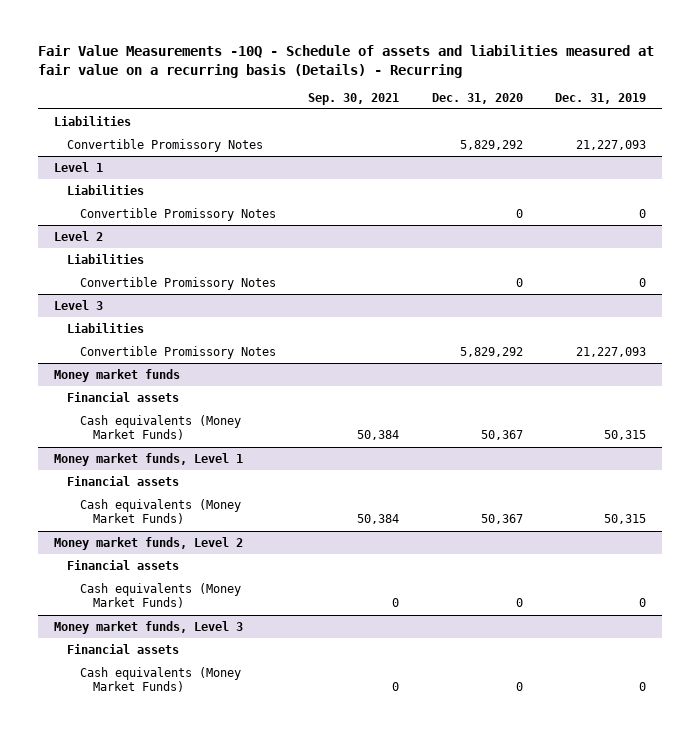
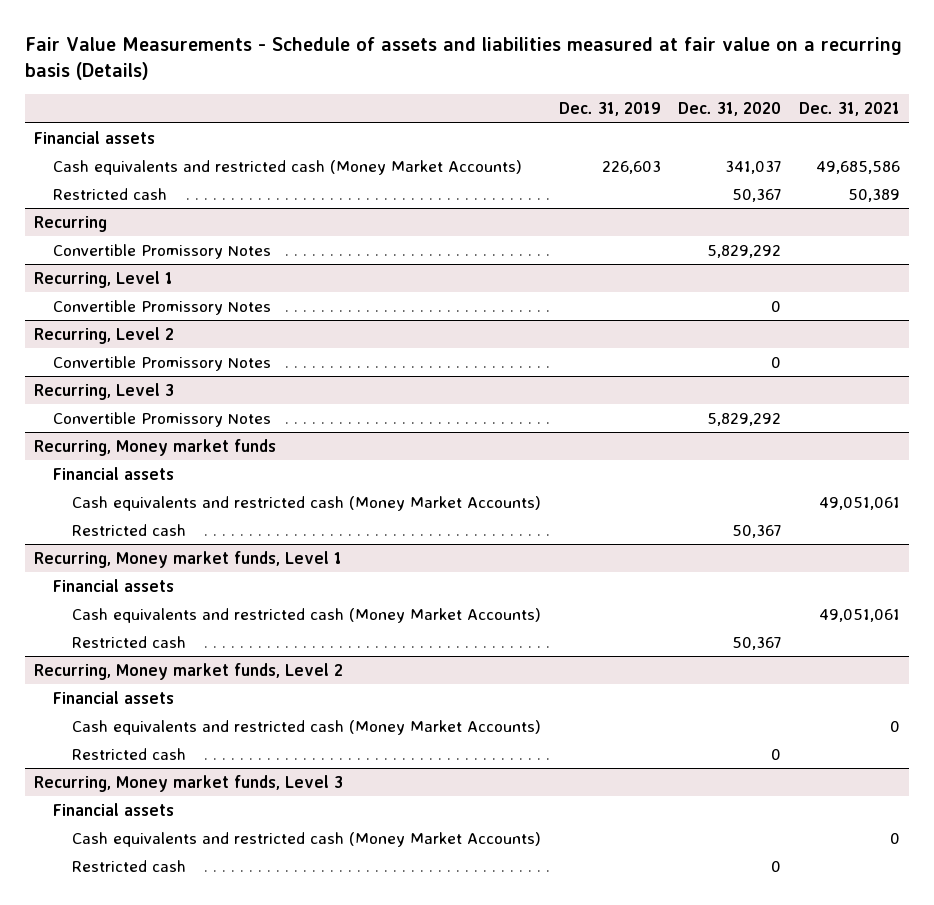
- Fair Value Measurements -10Q - Schedule of assets and liabilities measured at fair value on a recurring basis (Details) - Recurring
+ Fair Value Measurements - Schedule of assets and liabilities measured at fair value on a recurring basis (Details)
- | Sep. 30, 2021 | Dec. 31, 2020 | Dec. 31, 2019
+ | Dec. 31, 2019 | Dec. 31, 2020 | Dec. 31, 2021
- Liabilities
- Convertible Promissory Notes | | 5,829,292 | 21,227,093
- Level 1
- Liabilities
- Convertible Promissory Notes | | 0 | 0
- Level 2
- Liabilities
- Convertible Promissory Notes | | 0 | 0
- Level 3
- Liabilities
- Convertible Promissory Notes | | 5,829,292 | 21,227,093
- Money market funds
- Cash equivalents (Money Market Funds) | 50,384 | 50,367 | 50,315
- Money market funds, Level 1
+ Cash equivalents and restricted cash (Money Market Accounts) | 226,603 | 341,037 | 49,685,586
+ Restricted cash | | 50,367 | 50,389
+ Recurring
+ Convertible Promissory Notes | | 5,829,292 |
+ Recurring, Level 1
+ Convertible Promissory Notes | | 0 |
+ Recurring, Level 2
+ Convertible Promissory Notes | | 0 |
+ Recurring, Level 3
+ Convertible Promissory Notes | | 5,829,292 |
+ Recurring, Money market funds
- Cash equivalents (Money Market Funds) | 50,384 | 50,367 | 50,315
- Money market funds, Level 2
+ Cash equivalents and restricted cash (Money Market Accounts) | | | 49,051,061
+ Restricted cash | | 50,367 |
+ Recurring, Money market funds, Level 1
- Cash equivalents (Money Market Funds) | 0 | 0 | 0
- Money market funds, Level 3
+ Cash equivalents and restricted cash (Money Market Accounts) | | | 49,051,061
+ Restricted cash | | 50,367 |
+ Recurring, Money market funds, Level 2
- Cash equivalents (Money Market Funds) | 0 | 0 | 0
+ Cash equivalents and restricted cash (Money Market Accounts) | | | 0
+ Restricted cash | | 0 |
+ Recurring, Money market funds, Level 3
+ Financial assets
+ Cash equivalents and restricted cash (Money Market Accounts) | | | 0
+ Restricted cash | | 0 |

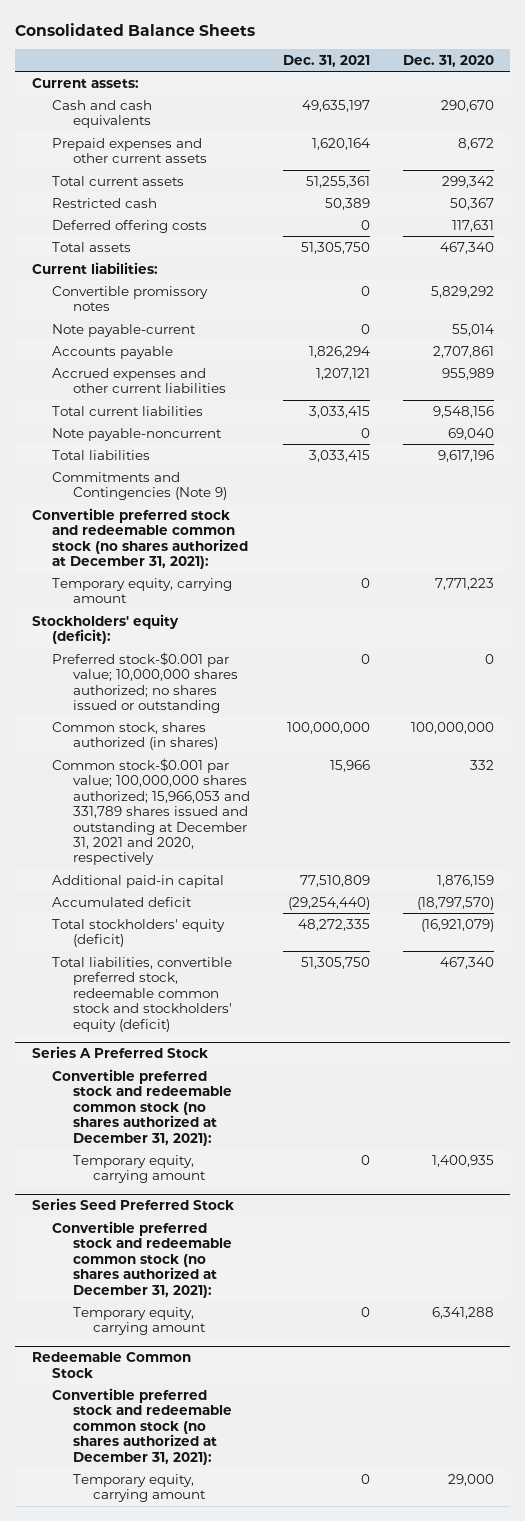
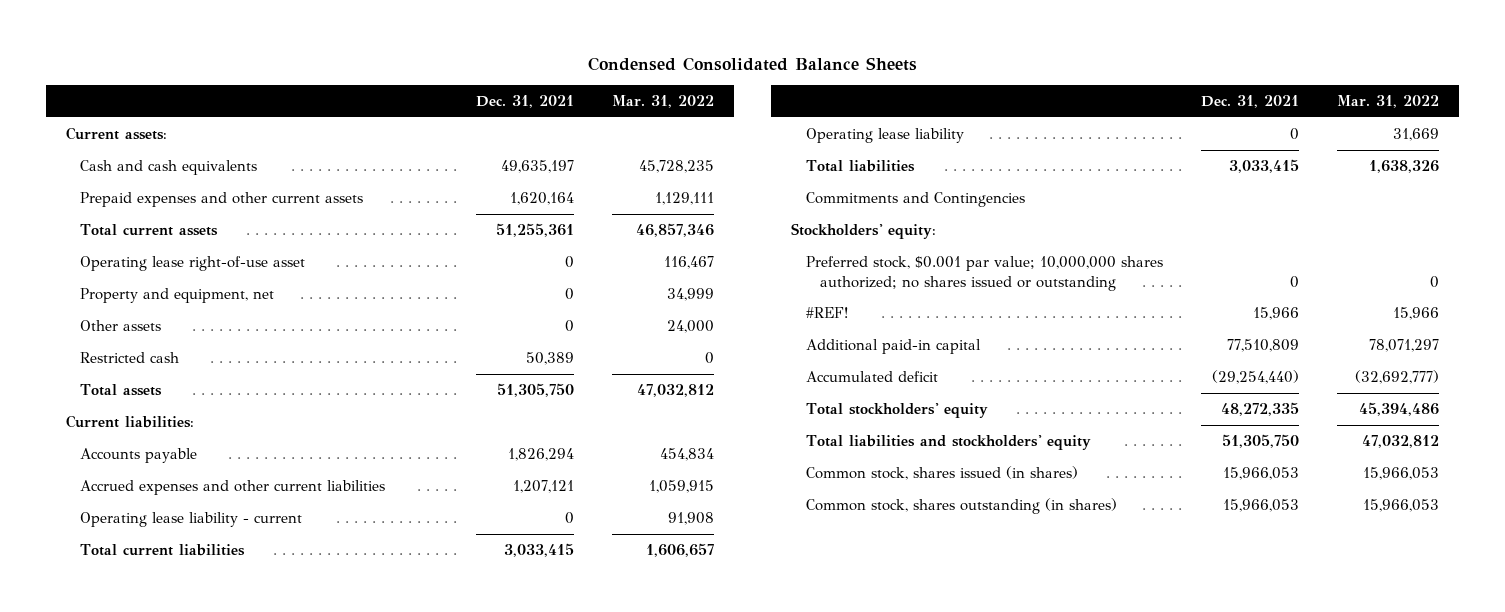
- Consolidated Balance Sheets
+ Condensed Consolidated Balance Sheets
- | Dec. 31, 2021 | Dec. 31, 2020
+ | Dec. 31, 2021 | Mar. 31, 2022
+ Operating lease right-of-use asset | 0 | 116,467
+ Property and equipment, net | 0 | 34,999
+ Other assets | 0 | 24,000
- Deferred offering costs | 0 | 117,631
- Convertible promissory notes | 0 | 5,829,292
- Note payable-current | 0 | 55,014
+ Operating lease liability - current | 0 | 91,908
- Note payable-noncurrent | 0 | 69,040
+ Operating lease liability | 0 | 31,669
- Commitments and Contingencies (Note 9)
- Convertible preferred stock and redeemable common stock (no shares authorized at December 31, 2021):
- Temporary equity, carrying amount | 0 | 7,771,223
- Stockholders' equity (deficit):
- Preferred stock-$0.001 par value; 10,000,000 shares authorized; no shares issued or outstanding | 0 | 0
- Common stock, shares authorized (in shares) | 100,000,000 | 100,000,000
- Common stock-$0.001 par value; 100,000,000 shares authorized; 15,966,053 and 331,789 shares issued and outstanding at December 31, 2021 and 2020, respectively | 15,966 | 332
+ Commitments and Contingencies
+ Stockholders' equity:
+ Preferred stock, $0.001 par value; 10,000,000 shares authorized; no shares issued or outstanding | 0 | 0
+ #REF! | 15,966 | 15,966
- Total stockholders' equity (deficit) | 48,272,335 | (16,921,079)
- Total liabilities, convertible preferred stock, redeemable common stock and stockholders' equity (deficit) | 51,305,750 | 467,340
- Series A Preferred Stock
- Convertible preferred stock and redeemable common stock (no shares authorized at December 31, 2021):
- Temporary equity, carrying amount | 0 | 1,400,935
- Series Seed Preferred Stock
- Convertible preferred stock and redeemable common stock (no shares authorized at December 31, 2021):
- Temporary equity, carrying amount | 0 | 6,341,288
- Redeemable Common Stock
- Convertible preferred stock and redeemable common stock (no shares authorized at December 31, 2021):
- Temporary equity, carrying amount | 0 | 29,000
+ Total stockholders' equity | 48,272,335 | 45,394,486
+ Total liabilities and stockholders' equity | 51,305,750 | 47,032,812
+ Common stock, shares issued (in shares) | 15,966,053 | 15,966,053
+ Common stock, shares outstanding (in shares) | 15,966,053 | 15,966,053

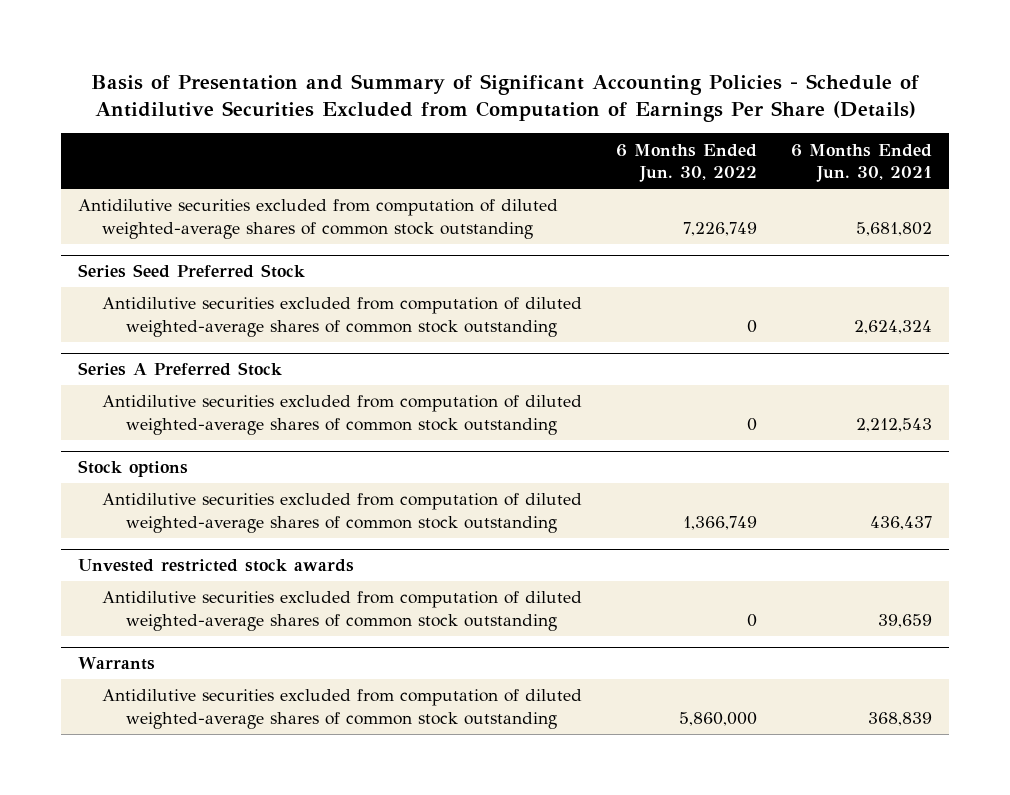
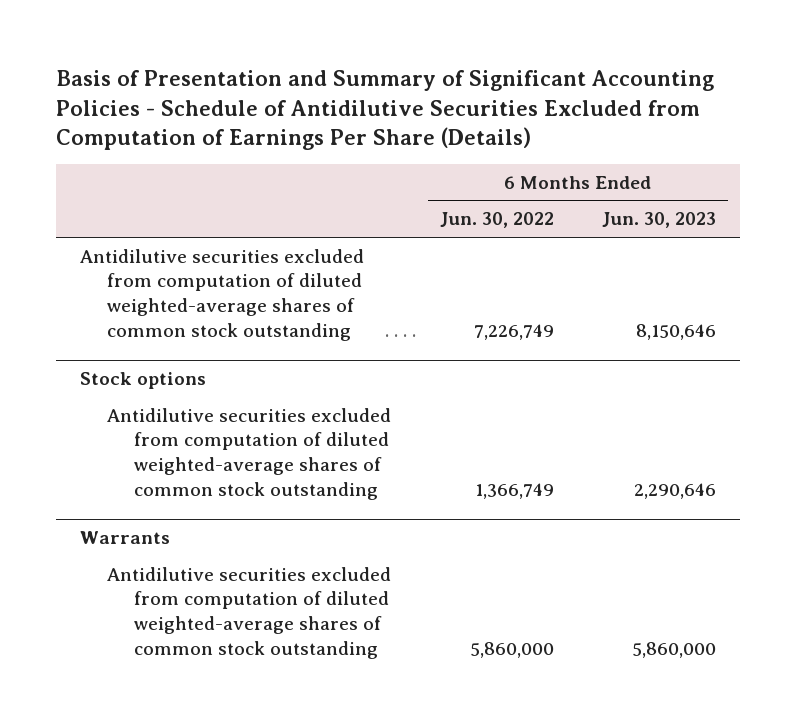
- | 6 Months Ended Jun. 30, 2022 | 6 Months Ended Jun. 30, 2021
+ | 6 Months Ended Jun. 30, 2022 | 6 Months Ended Jun. 30, 2023
- Series Seed Preferred Stock
- Antidilutive securities excluded from computation of diluted weighted-average shares of common stock outstanding | 0 | 2,624,324
- Series A Preferred Stock
- Antidilutive securities excluded from computation of diluted weighted-average shares of common stock outstanding | 0 | 2,212,543
- Unvested restricted stock awards
- Antidilutive securities excluded from computation of diluted weighted-average shares of common stock outstanding | 0 | 39,659

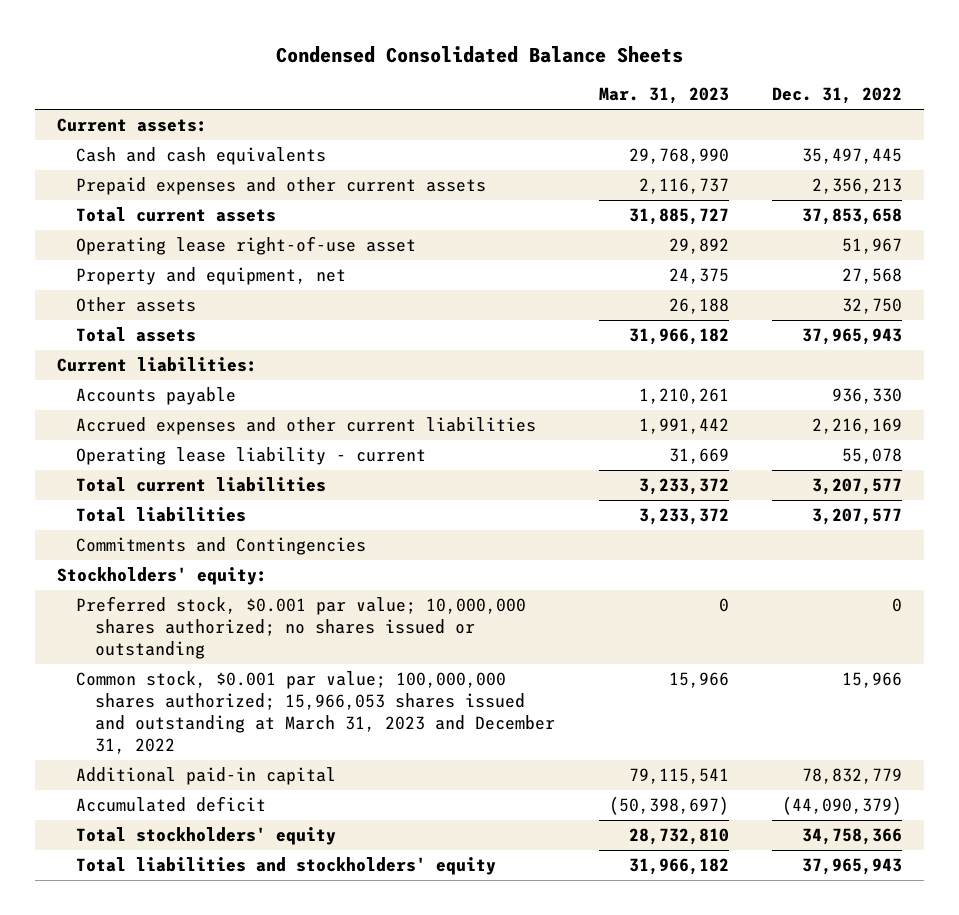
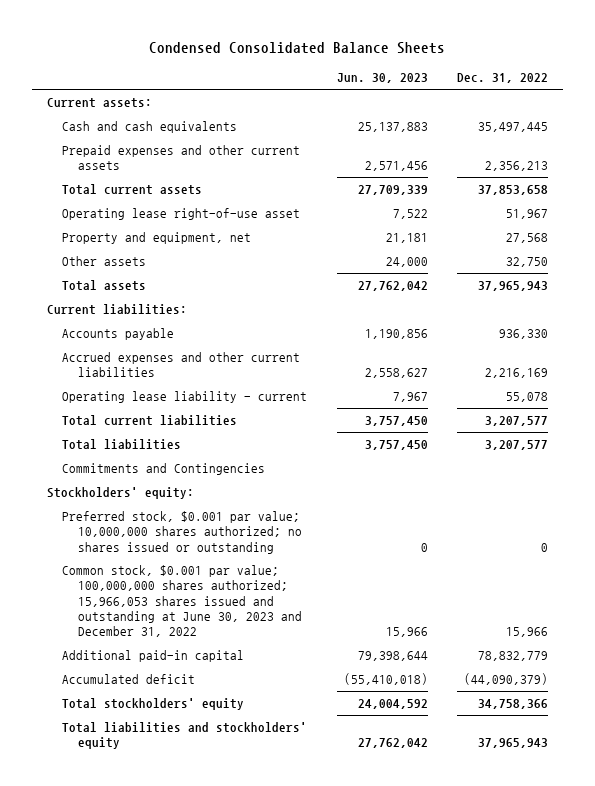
- | Mar. 31, 2023 | Dec. 31, 2022
+ | Jun. 30, 2023 | Dec. 31, 2022
- Common stock, $0.001 par value; 100,000,000 shares authorized; 15,966,053 shares issued and outstanding at March 31, 2023 and December 31, 2022 | 15,966 | 15,966
+ Common stock, $0.001 par value; 100,000,000 shares authorized; 15,966,053 shares issued and outstanding at June 30, 2023 and December 31, 2022 | 15,966 | 15,966

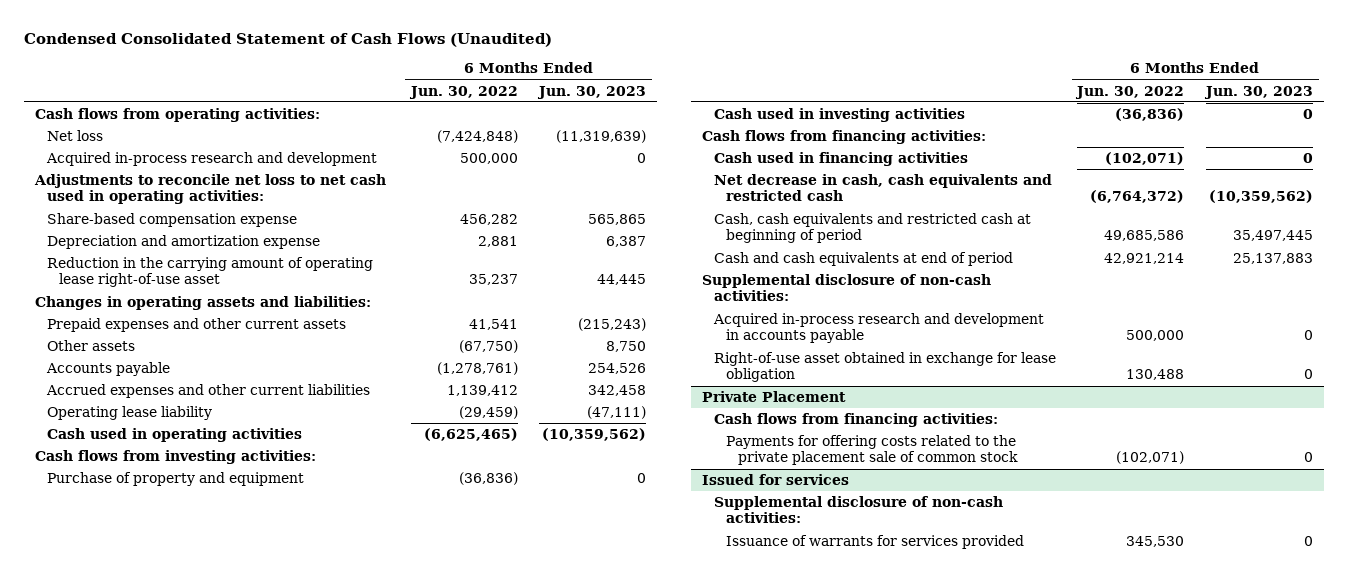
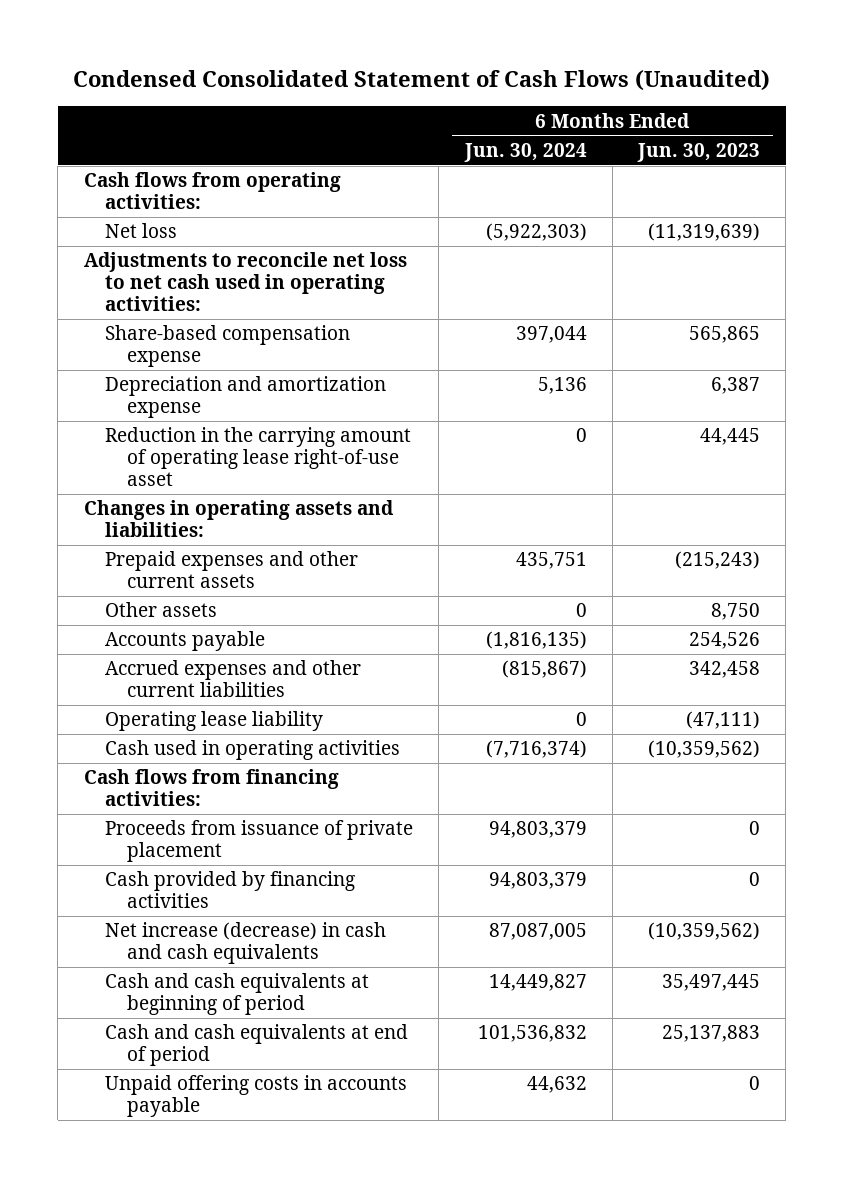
- | 6 Months Ended Jun. 30, 2022 | 6 Months Ended Jun. 30, 2023
+ | 6 Months Ended Jun. 30, 2024 | 6 Months Ended Jun. 30, 2023
- Acquired in-process research and development | 500,000 | 0
- Cash flows from investing activities:
- Purchase of property and equipment | (36,836) | 0
- Cash used in investing activities | (36,836) | 0
- Cash used in financing activities | (102,071) | 0
- Net decrease in cash, cash equivalents and restricted cash | (6,764,372) | (10,359,562)
- Cash, cash equivalents and restricted cash at beginning of period | 49,685,586 | 35,497,445
+ Proceeds from issuance of private placement | 94,803,379 | 0
+ Cash provided by financing activities | 94,803,379 | 0
+ Net increase (decrease) in cash and cash equivalents | 87,087,005 | (10,359,562)
+ Cash and cash equivalents at beginning of period | 14,449,827 | 35,497,445
- Supplemental disclosure of non-cash activities:
- Acquired in-process research and development in accounts payable | 500,000 | 0
- Right-of-use asset obtained in exchange for lease obligation | 130,488 | 0
- Private Placement
- Cash flows from financing activities:
- Payments for offering costs related to the private placement sale of common stock | (102,071) | 0
- Issued for services
- Supplemental disclosure of non-cash activities:
- Issuance of warrants for services provided | 345,530 | 0
+ Unpaid offering costs in accounts payable | 44,632 | 0

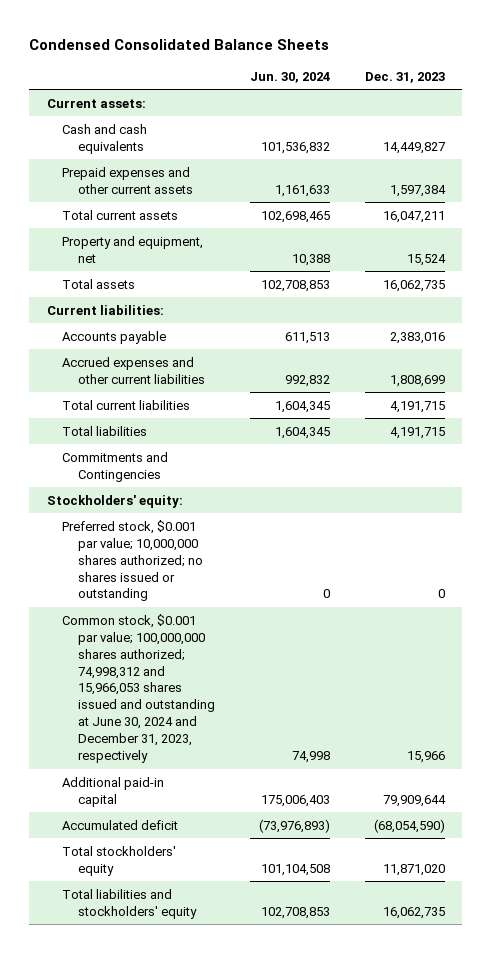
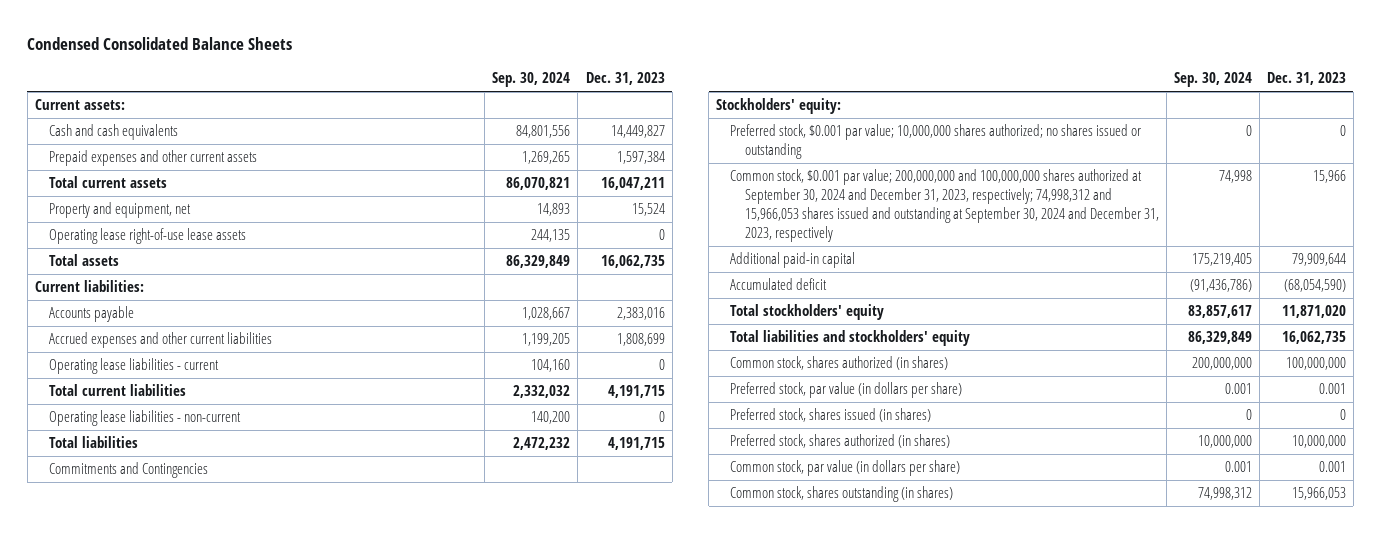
- | Jun. 30, 2024 | Dec. 31, 2023
+ | Sep. 30, 2024 | Dec. 31, 2023
+ Operating lease right-of-use lease assets | 244,135 | 0
+ Operating lease liabilities - current | 104,160 | 0
+ Operating lease liabilities - non-current | 140,200 | 0
- Common stock, $0.001 par value; 100,000,000 shares authorized; 74,998,312 and 15,966,053 shares issued and outstanding at June 30, 2024 and December 31, 2023, respectively | 74,998 | 15,966
+ Common stock, $0.001 par value; 200,000,000 and 100,000,000 shares authorized at September 30, 2024 and December 31, 2023, respectively; 74,998,312 and 15,966,053 shares issued and outstanding at September 30, 2024 and December 31, 2023, respectively | 74,998 | 15,966
+ Common stock, shares authorized (in shares) | 200,000,000 | 100,000,000
+ Preferred stock, par value (in dollars per share) | 0.001 | 0.001
+ Preferred stock, shares issued (in shares) | 0 | 0
+ Preferred stock, shares authorized (in shares) | 10,000,000 | 10,000,000
+ Common stock, par value (in dollars per share) | 0.001 | 0.001
+ Common stock, shares outstanding (in shares) | 74,998,312 | 15,966,053

